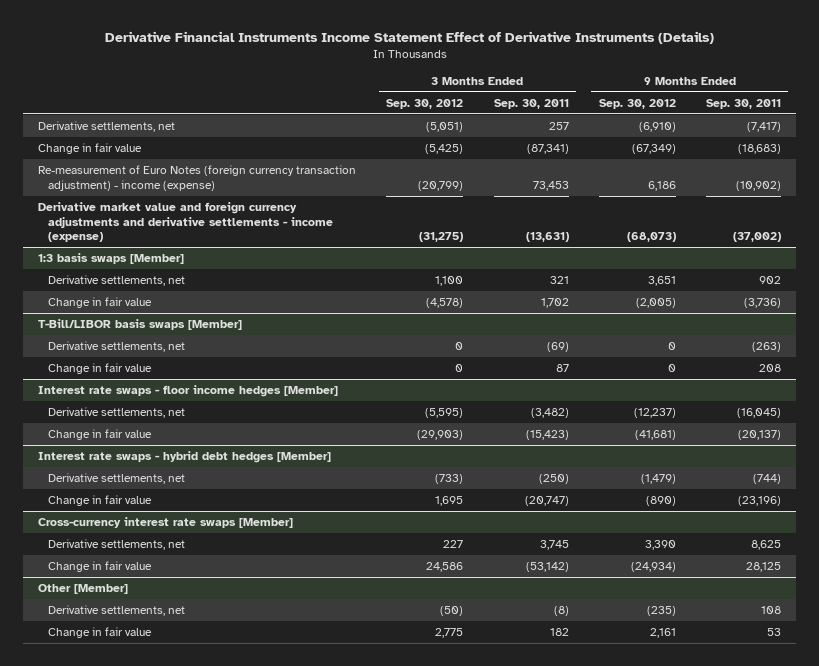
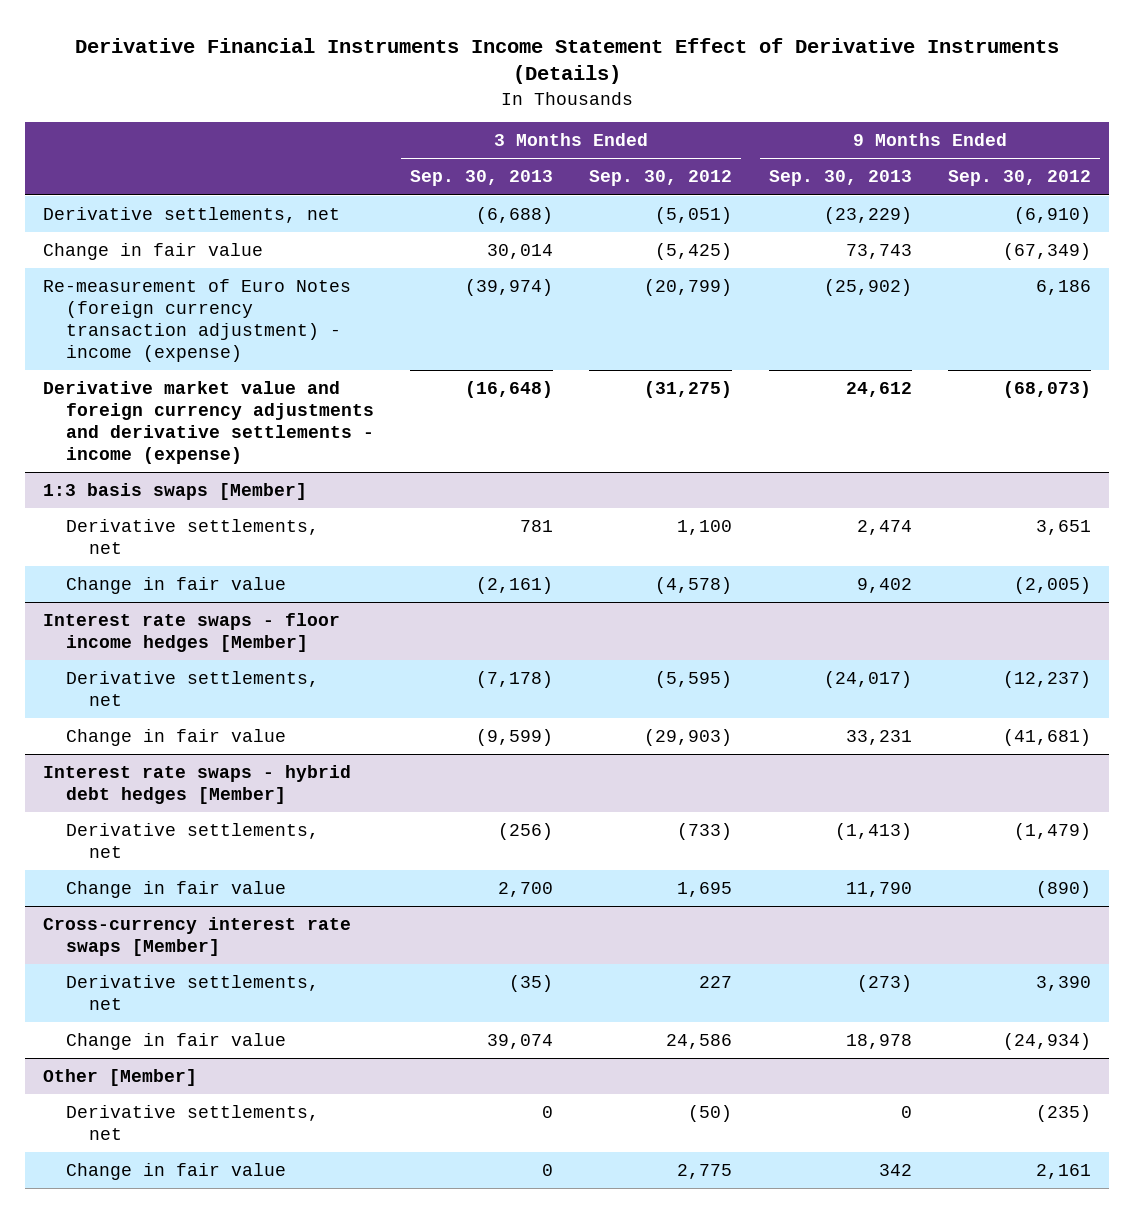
- | 3 Months Ended Sep. 30, 2012 | 3 Months Ended Sep. 30, 2011 | 9 Months Ended Sep. 30, 2012 | 9 Months Ended Sep. 30, 2011
+ | 3 Months Ended Sep. 30, 2013 | 3 Months Ended Sep. 30, 2012 | 9 Months Ended Sep. 30, 2013 | 9 Months Ended Sep. 30, 2012
- T-Bill/LIBOR basis swaps [Member]
- Derivative settlements, net | 0 | (69) | 0 | (263)
- Change in fair value | 0 | 87 | 0 | 208

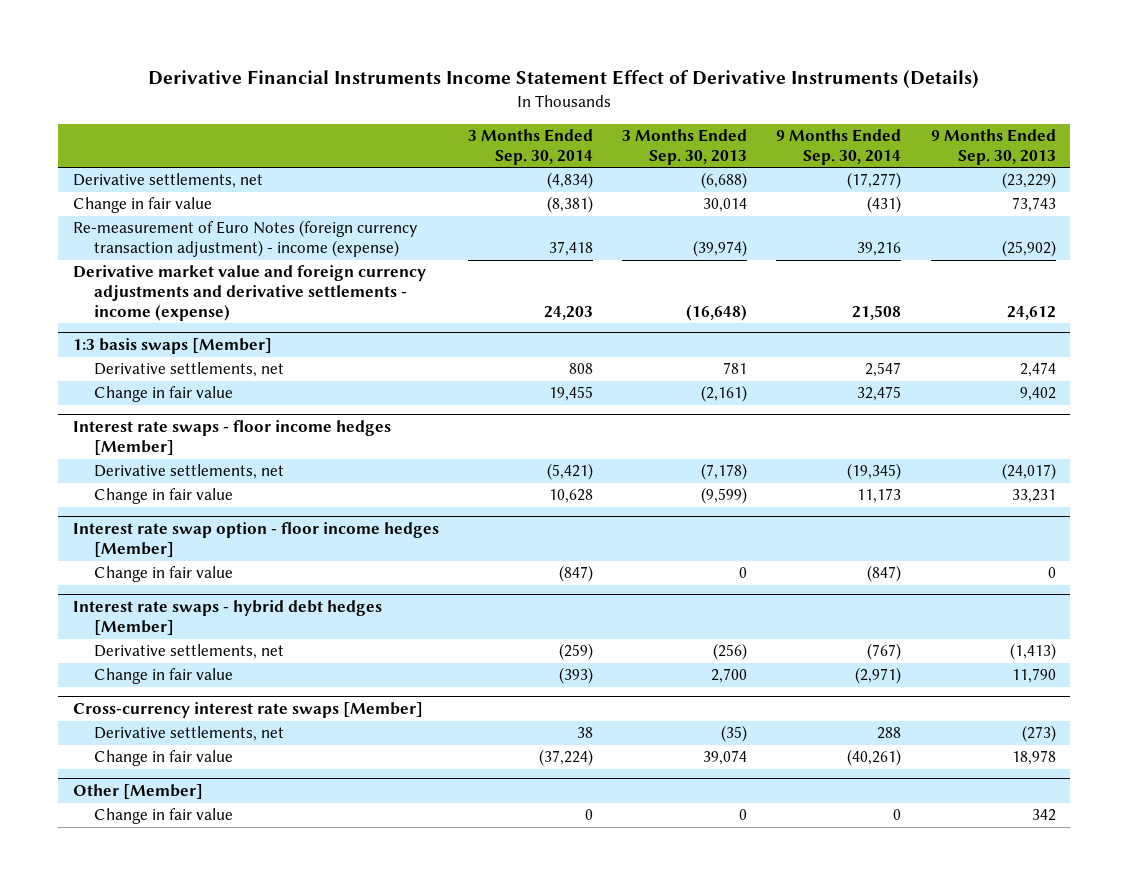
- | 3 Months Ended Sep. 30, 2013 | 3 Months Ended Sep. 30, 2012 | 9 Months Ended Sep. 30, 2013 | 9 Months Ended Sep. 30, 2012
+ | 3 Months Ended Sep. 30, 2014 | 3 Months Ended Sep. 30, 2013 | 9 Months Ended Sep. 30, 2014 | 9 Months Ended Sep. 30, 2013
+ Interest rate swap option - floor income hedges [Member]
+ Change in fair value | (847) | 0 | (847) | 0
@ Other [Member]
- Derivative settlements, net | 0 | (50) | 0 | (235)

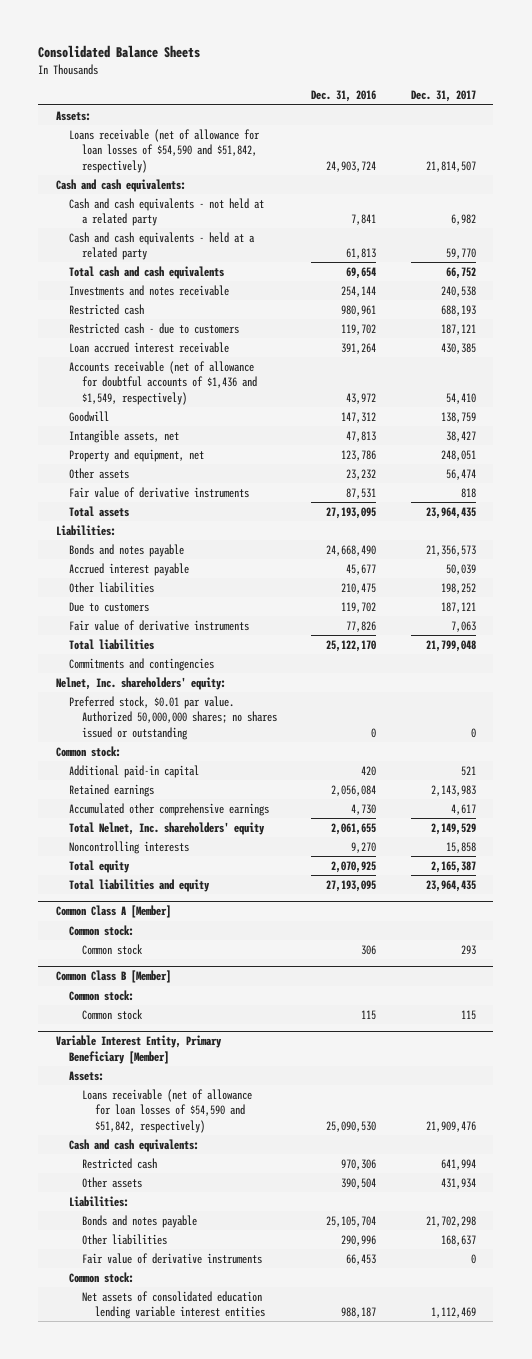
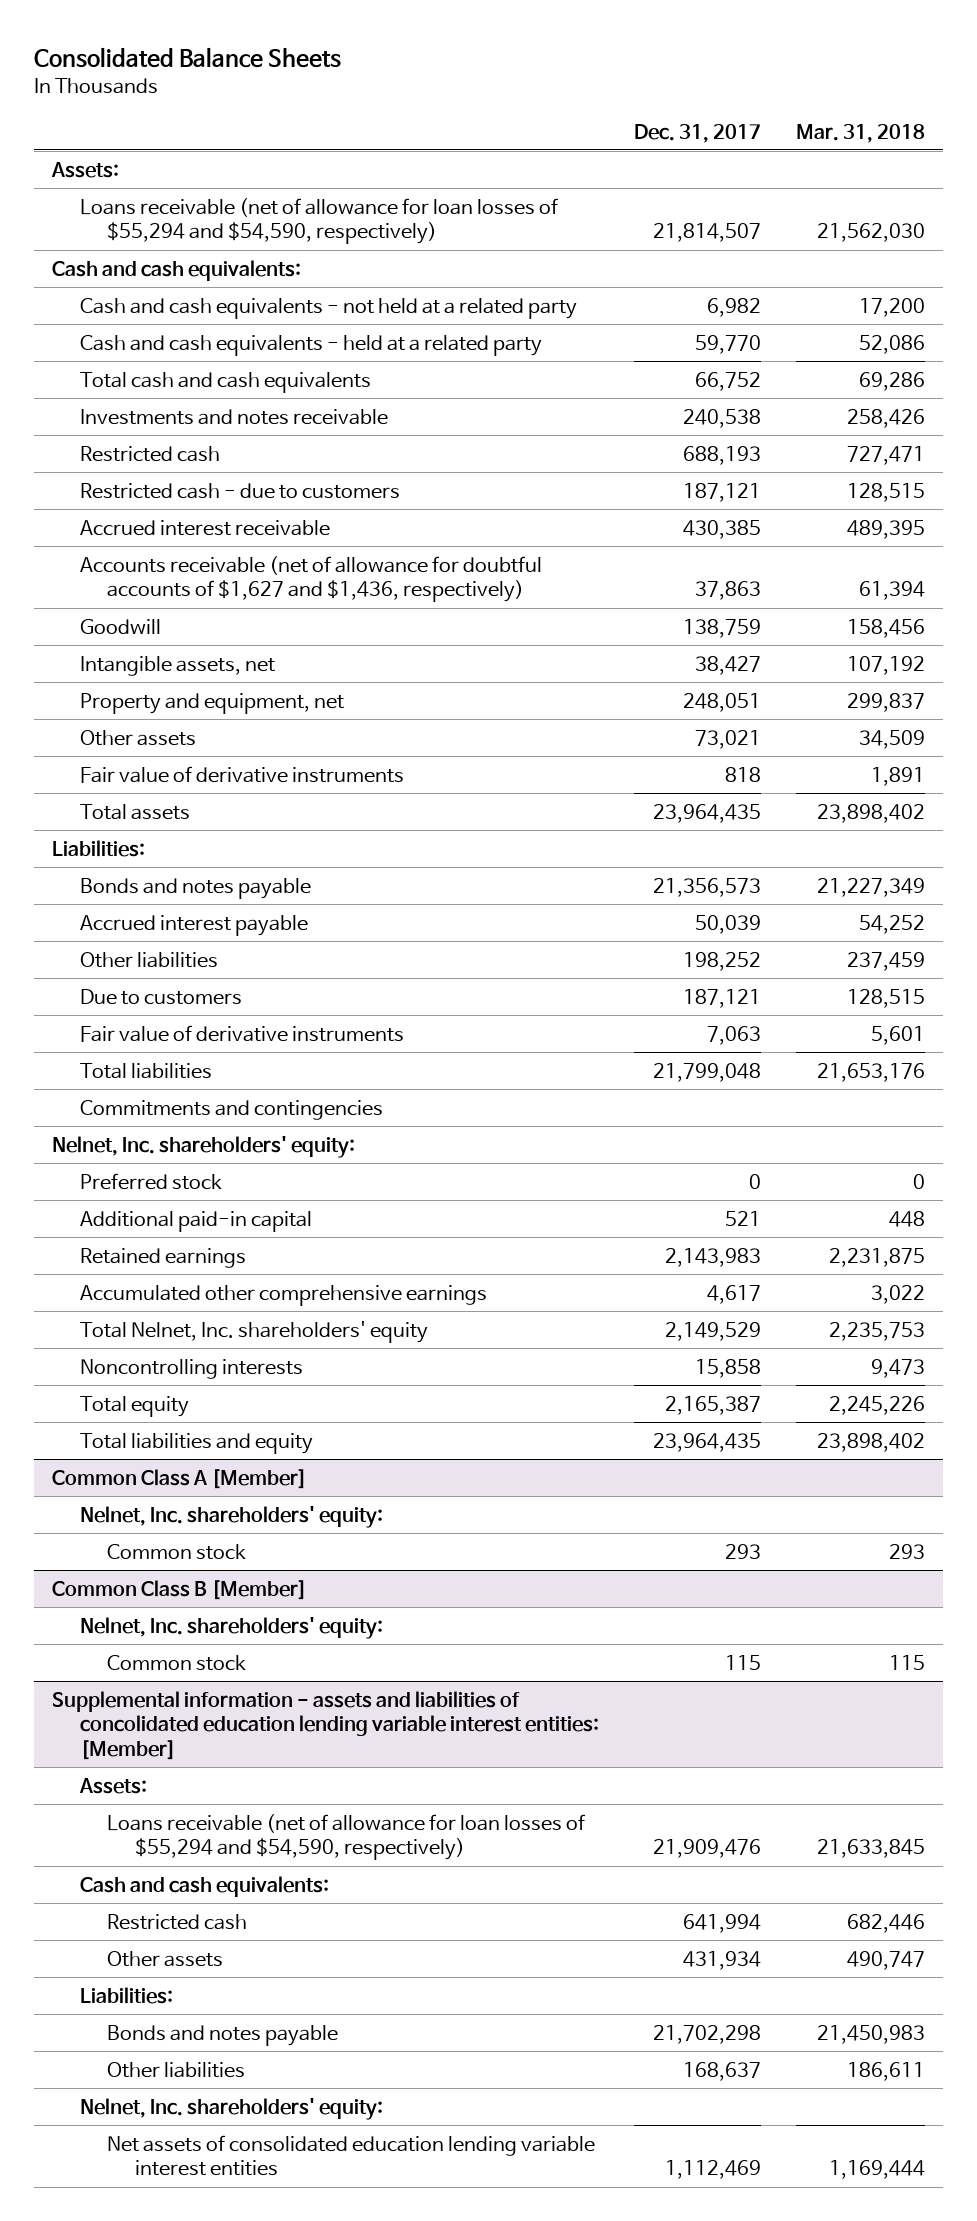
- | Dec. 31, 2016 | Dec. 31, 2017
+ | Dec. 31, 2017 | Mar. 31, 2018
- Loans receivable (net of allowance for loan losses of $54,590 and $51,842, respectively) | 24,903,724 | 21,814,507
+ Loans receivable (net of allowance for loan losses of $55,294 and $54,590, respectively) | 21,814,507 | 21,562,030
- Loan accrued interest receivable | 391,264 | 430,385
- Accounts receivable (net of allowance for doubtful accounts of $1,436 and $1,549, respectively) | 43,972 | 54,410
+ Accrued interest receivable | 430,385 | 489,395
+ Accounts receivable (net of allowance for doubtful accounts of $1,627 and $1,436, respectively) | 37,863 | 61,394
- Other assets | 23,232 | 56,474
+ Other assets | 73,021 | 34,509
- Preferred stock, $0.01 par value. Authorized 50,000,000 shares; no shares issued or outstanding | 0 | 0
- Common stock:
+ Preferred stock | 0 | 0
@ Common Class A [Member]
- Common stock:
+ Nelnet, Inc. shareholders' equity:
@ Common Class B [Member]
- Common stock:
+ Nelnet, Inc. shareholders' equity:
- Variable Interest Entity, Primary Beneficiary [Member]
+ Supplemental information - assets and liabilities of concolidated education lending variable interest entities: [Member]
- Loans receivable (net of allowance for loan losses of $54,590 and $51,842, respectively) | 25,090,530 | 21,909,476
+ Loans receivable (net of allowance for loan losses of $55,294 and $54,590, respectively) | 21,909,476 | 21,633,845
- Fair value of derivative instruments | 66,453 | 0
- Common stock:
+ Nelnet, Inc. shareholders' equity:

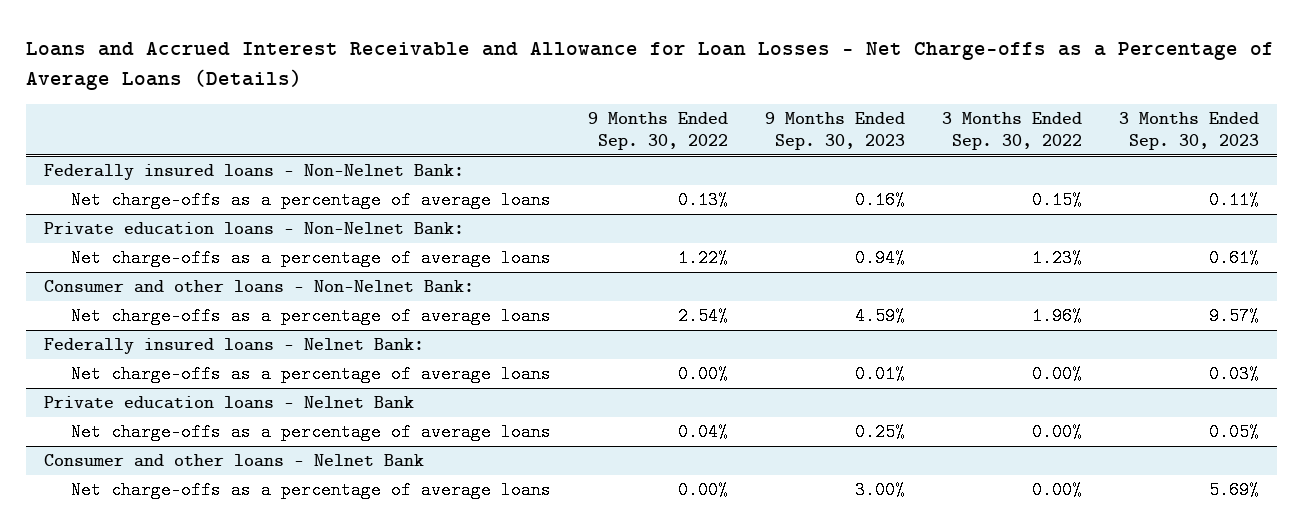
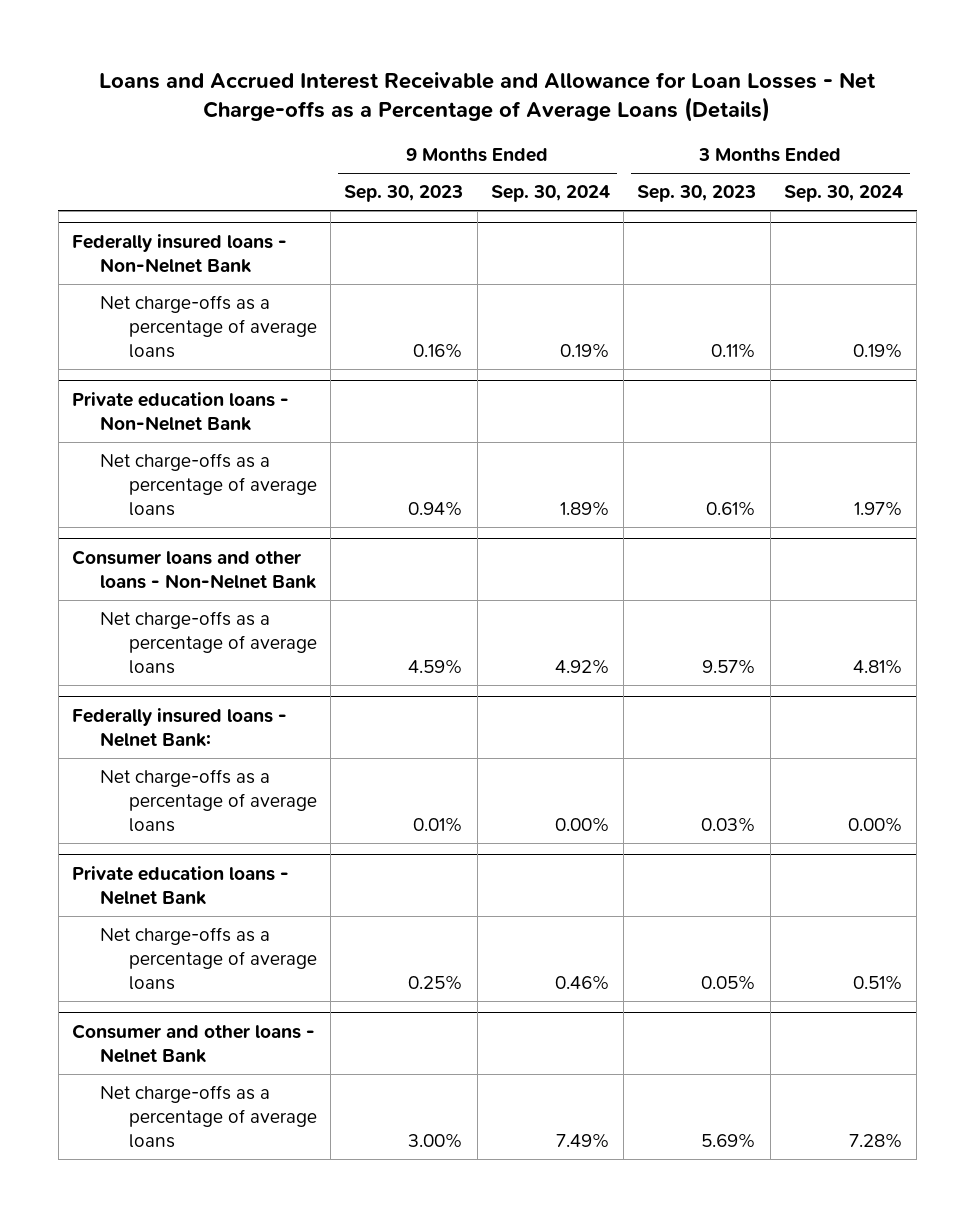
- | 9 Months Ended Sep. 30, 2022 | 9 Months Ended Sep. 30, 2023 | 3 Months Ended Sep. 30, 2022 | 3 Months Ended Sep. 30, 2023
+ | 9 Months Ended Sep. 30, 2023 | 9 Months Ended Sep. 30, 2024 | 3 Months Ended Sep. 30, 2023 | 3 Months Ended Sep. 30, 2024
- Federally insured loans - Non-Nelnet Bank:
+ Federally insured loans - Non-Nelnet Bank
- Private education loans - Non-Nelnet Bank:
+ Private education loans - Non-Nelnet Bank
- Consumer and other loans - Non-Nelnet Bank:
+ Consumer loans and other loans - Non-Nelnet Bank

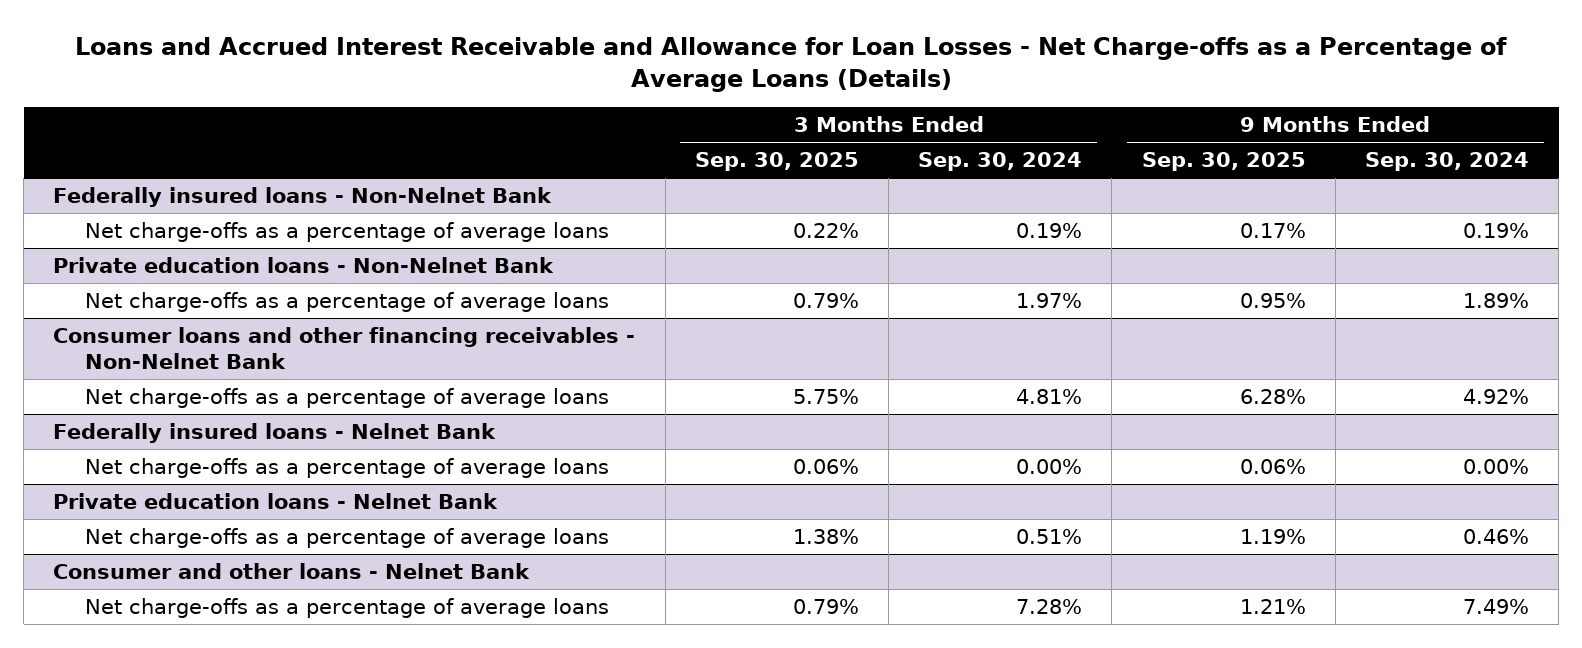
- | 9 Months Ended Sep. 30, 2023 | 9 Months Ended Sep. 30, 2024 | 3 Months Ended Sep. 30, 2023 | 3 Months Ended Sep. 30, 2024
+ | 3 Months Ended Sep. 30, 2025 | 3 Months Ended Sep. 30, 2024 | 9 Months Ended Sep. 30, 2025 | 9 Months Ended Sep. 30, 2024
- Consumer loans and other loans - Non-Nelnet Bank
+ Consumer loans and other financing receivables - Non-Nelnet Bank
- Federally insured loans - Nelnet Bank:
+ Federally insured loans - Nelnet Bank

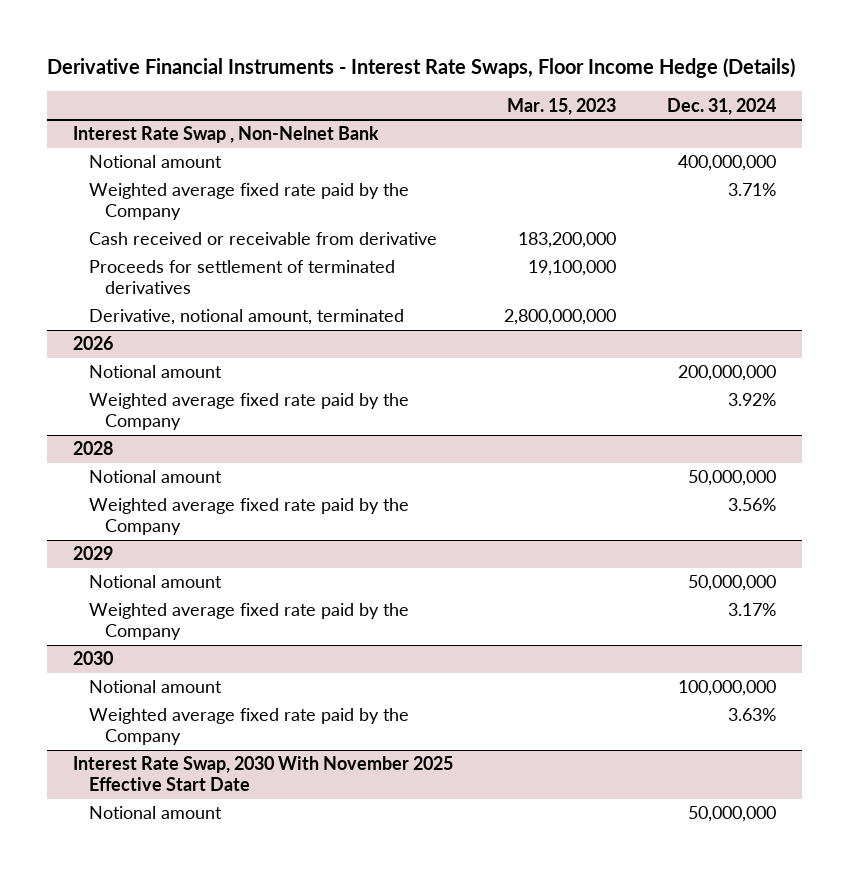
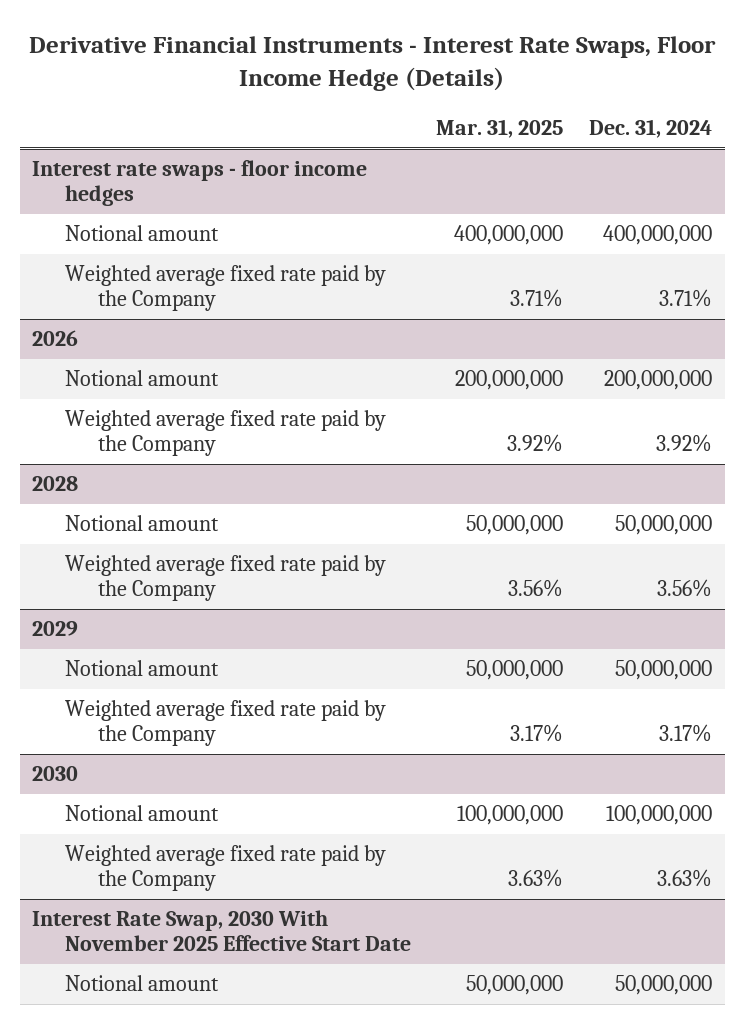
- | Mar. 15, 2023 | Dec. 31, 2024
+ | Mar. 31, 2025 | Dec. 31, 2024
- Interest Rate Swap , Non-Nelnet Bank
+ Interest rate swaps - floor income hedges
- Cash received or receivable from derivative | 183,200,000 |
- Proceeds for settlement of terminated derivatives | 19,100,000 |
- Derivative, notional amount, terminated | 2,800,000,000 |

